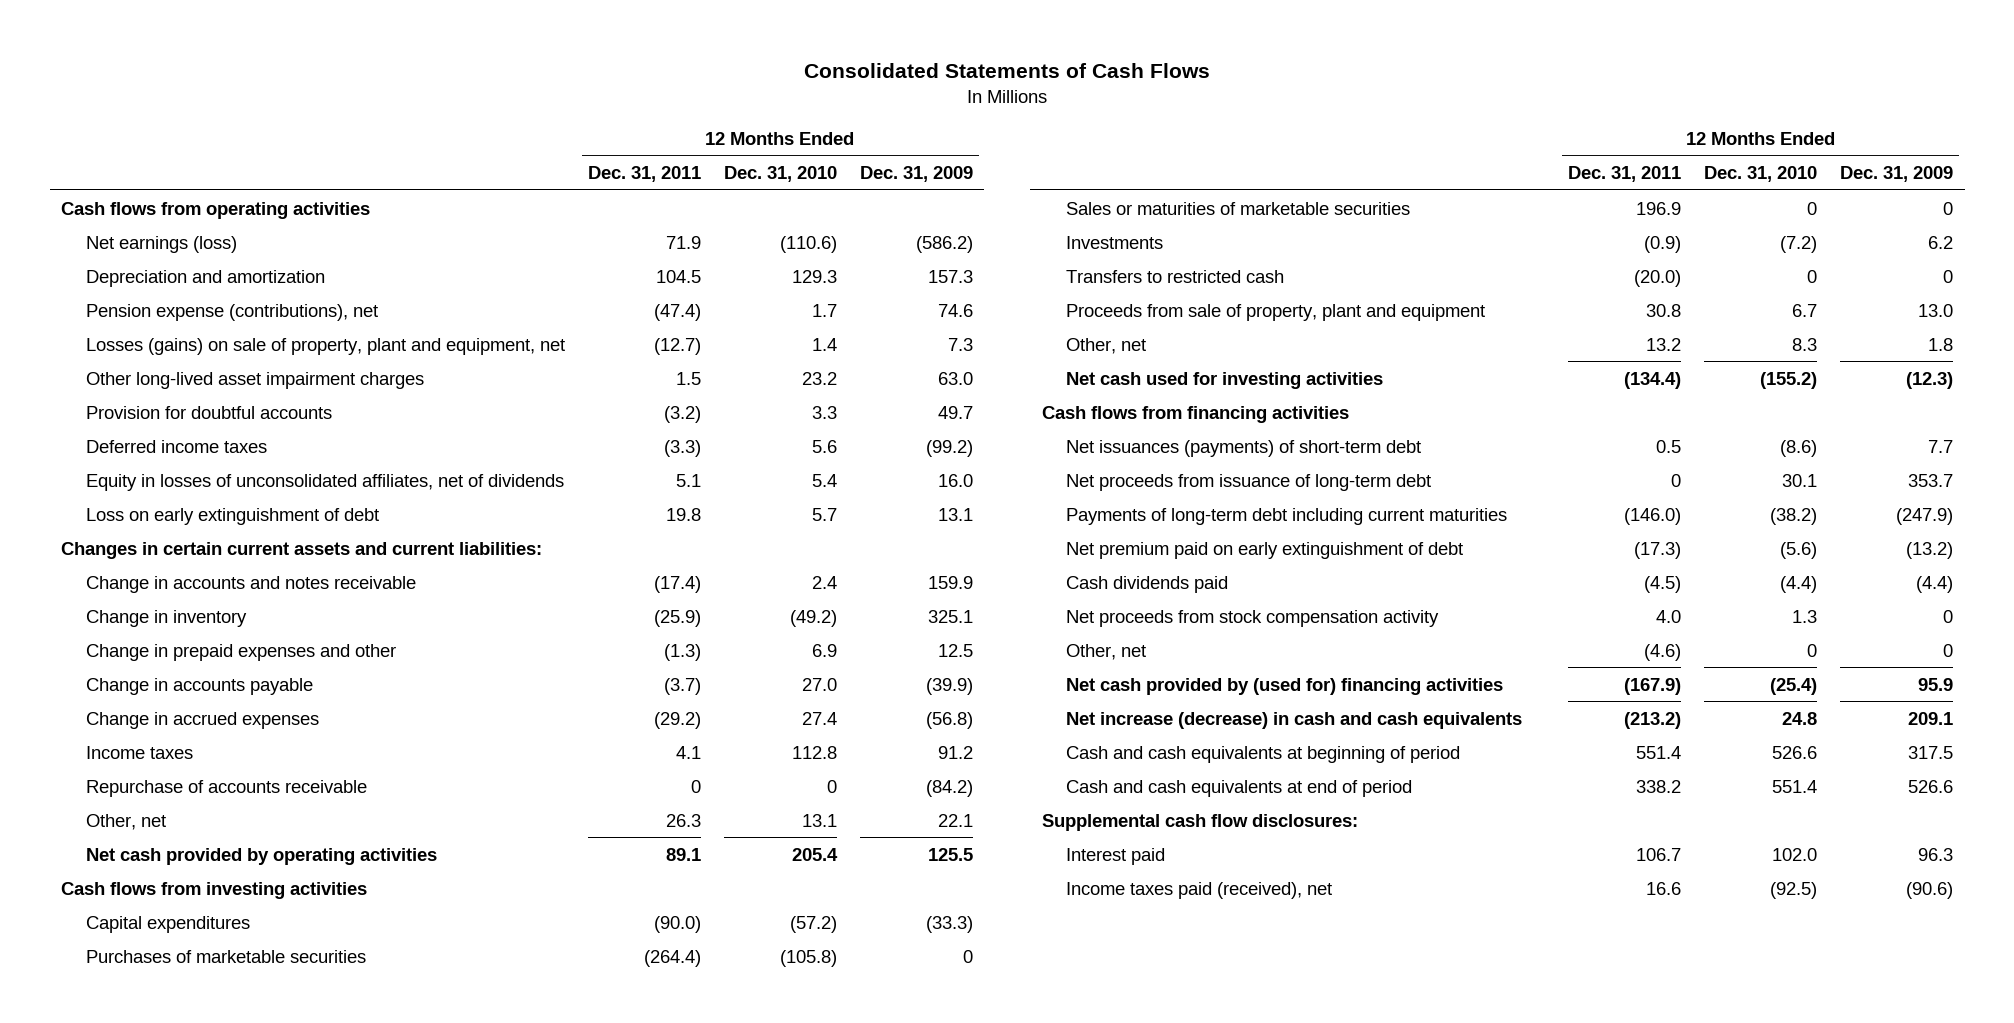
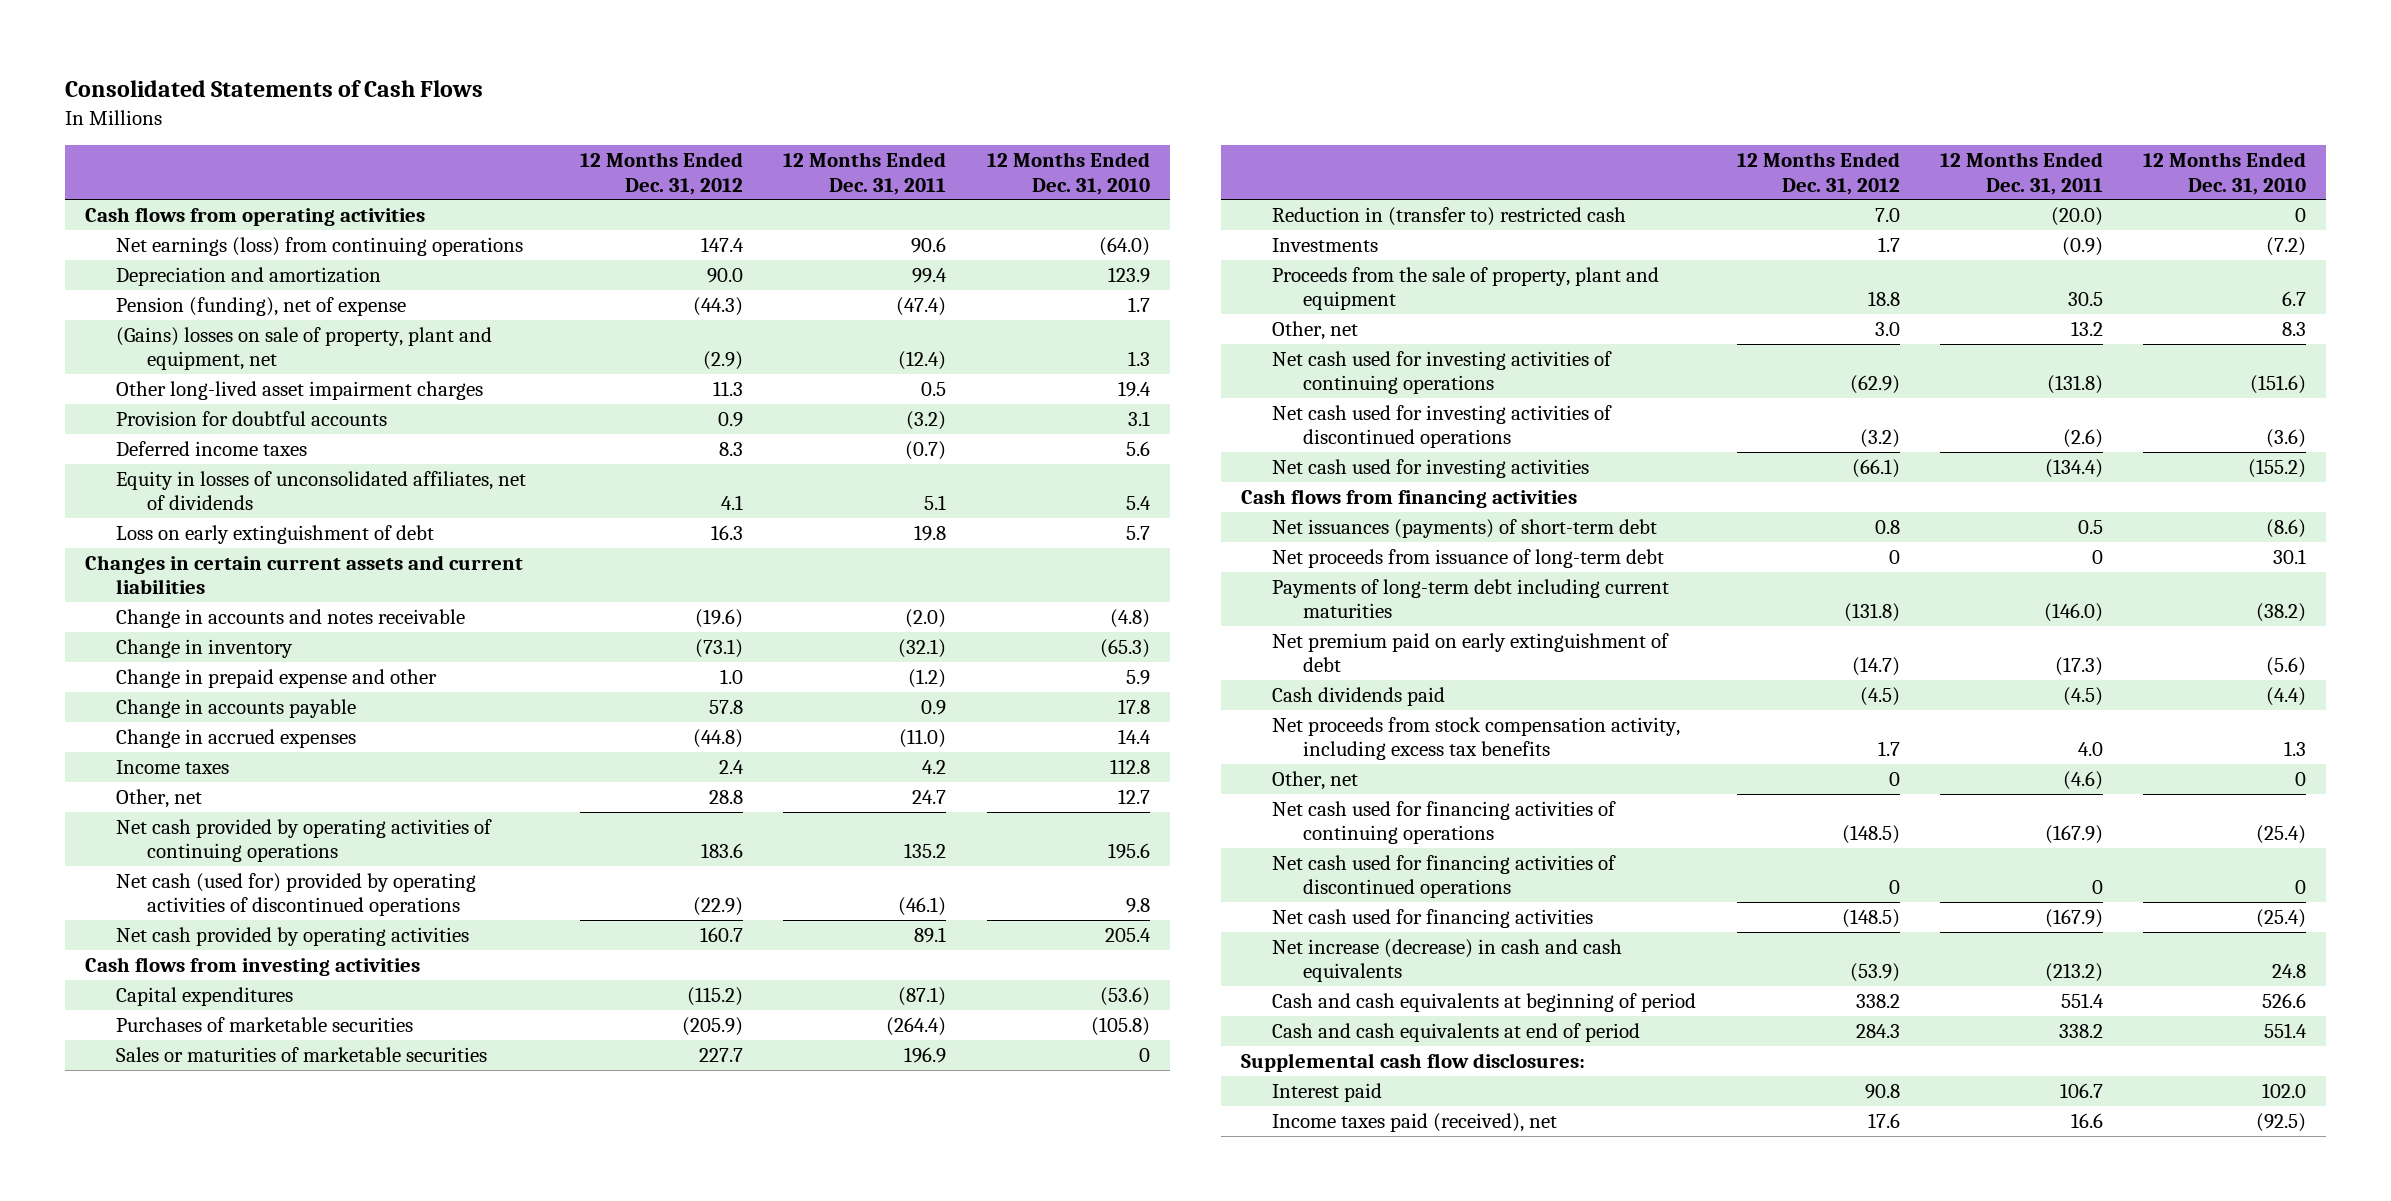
- | 12 Months Ended Dec. 31, 2011 | 12 Months Ended Dec. 31, 2010 | 12 Months Ended Dec. 31, 2009
+ | 12 Months Ended Dec. 31, 2012 | 12 Months Ended Dec. 31, 2011 | 12 Months Ended Dec. 31, 2010
- Net earnings (loss) | 71.9 | (110.6) | (586.2)
- Depreciation and amortization | 104.5 | 129.3 | 157.3
- Pension expense (contributions), net | (47.4) | 1.7 | 74.6
- Losses (gains) on sale of property, plant and equipment, net | (12.7) | 1.4 | 7.3
- Other long-lived asset impairment charges | 1.5 | 23.2 | 63.0
- Provision for doubtful accounts | (3.2) | 3.3 | 49.7
- Deferred income taxes | (3.3) | 5.6 | (99.2)
+ Net earnings (loss) from continuing operations | 147.4 | 90.6 | (64.0)
+ Depreciation and amortization | 90.0 | 99.4 | 123.9
+ Pension (funding), net of expense | (44.3) | (47.4) | 1.7
+ (Gains) losses on sale of property, plant and equipment, net | (2.9) | (12.4) | 1.3
+ Other long-lived asset impairment charges | 11.3 | 0.5 | 19.4
+ Provision for doubtful accounts | 0.9 | (3.2) | 3.1
+ Deferred income taxes | 8.3 | (0.7) | 5.6
- Changes in certain current assets and current liabilities:
- Change in accounts and notes receivable | (17.4) | 2.4 | 159.9
- Change in inventory | (25.9) | (49.2) | 325.1
- Change in prepaid expenses and other | (1.3) | 6.9 | 12.5
- Change in accounts payable | (3.7) | 27.0 | (39.9)
- Change in accrued expenses | (29.2) | 27.4 | (56.8)
- Income taxes | 4.1 | 112.8 | 91.2
- Repurchase of accounts receivable | 0 | 0 | (84.2)
- Other, net | 26.3 | 13.1 | 22.1
+ Changes in certain current assets and current liabilities
+ Change in accounts and notes receivable | (19.6) | (2.0) | (4.8)
+ Change in inventory | (73.1) | (32.1) | (65.3)
+ Change in prepaid expense and other | 1.0 | (1.2) | 5.9
+ Change in accounts payable | 57.8 | 0.9 | 17.8
+ Change in accrued expenses | (44.8) | (11.0) | 14.4
+ Income taxes | 2.4 | 4.2 | 112.8
+ Other, net | 28.8 | 24.7 | 12.7
+ Net cash provided by operating activities of continuing operations | 183.6 | 135.2 | 195.6
+ Net cash (used for) provided by operating activities of discontinued operations | (22.9) | (46.1) | 9.8
- Capital expenditures | (90.0) | (57.2) | (33.3)
+ Capital expenditures | (115.2) | (87.1) | (53.6)
+ Reduction in (transfer to) restricted cash | 7.0 | (20.0) | 0
- Transfers to restricted cash | (20.0) | 0 | 0
- Proceeds from sale of property, plant and equipment | 30.8 | 6.7 | 13.0
+ Proceeds from the sale of property, plant and equipment | 18.8 | 30.5 | 6.7
+ Net cash used for investing activities of continuing operations | (62.9) | (131.8) | (151.6)
+ Net cash used for investing activities of discontinued operations | (3.2) | (2.6) | (3.6)
- Net proceeds from stock compensation activity | 4.0 | 1.3 | 0
+ Net proceeds from stock compensation activity, including excess tax benefits | 1.7 | 4.0 | 1.3
- Net cash provided by (used for) financing activities | (167.9) | (25.4) | 95.9
+ Net cash used for financing activities of continuing operations | (148.5) | (167.9) | (25.4)
+ Net cash used for financing activities of discontinued operations | 0 | 0 | 0
+ Net cash used for financing activities | (148.5) | (167.9) | (25.4)

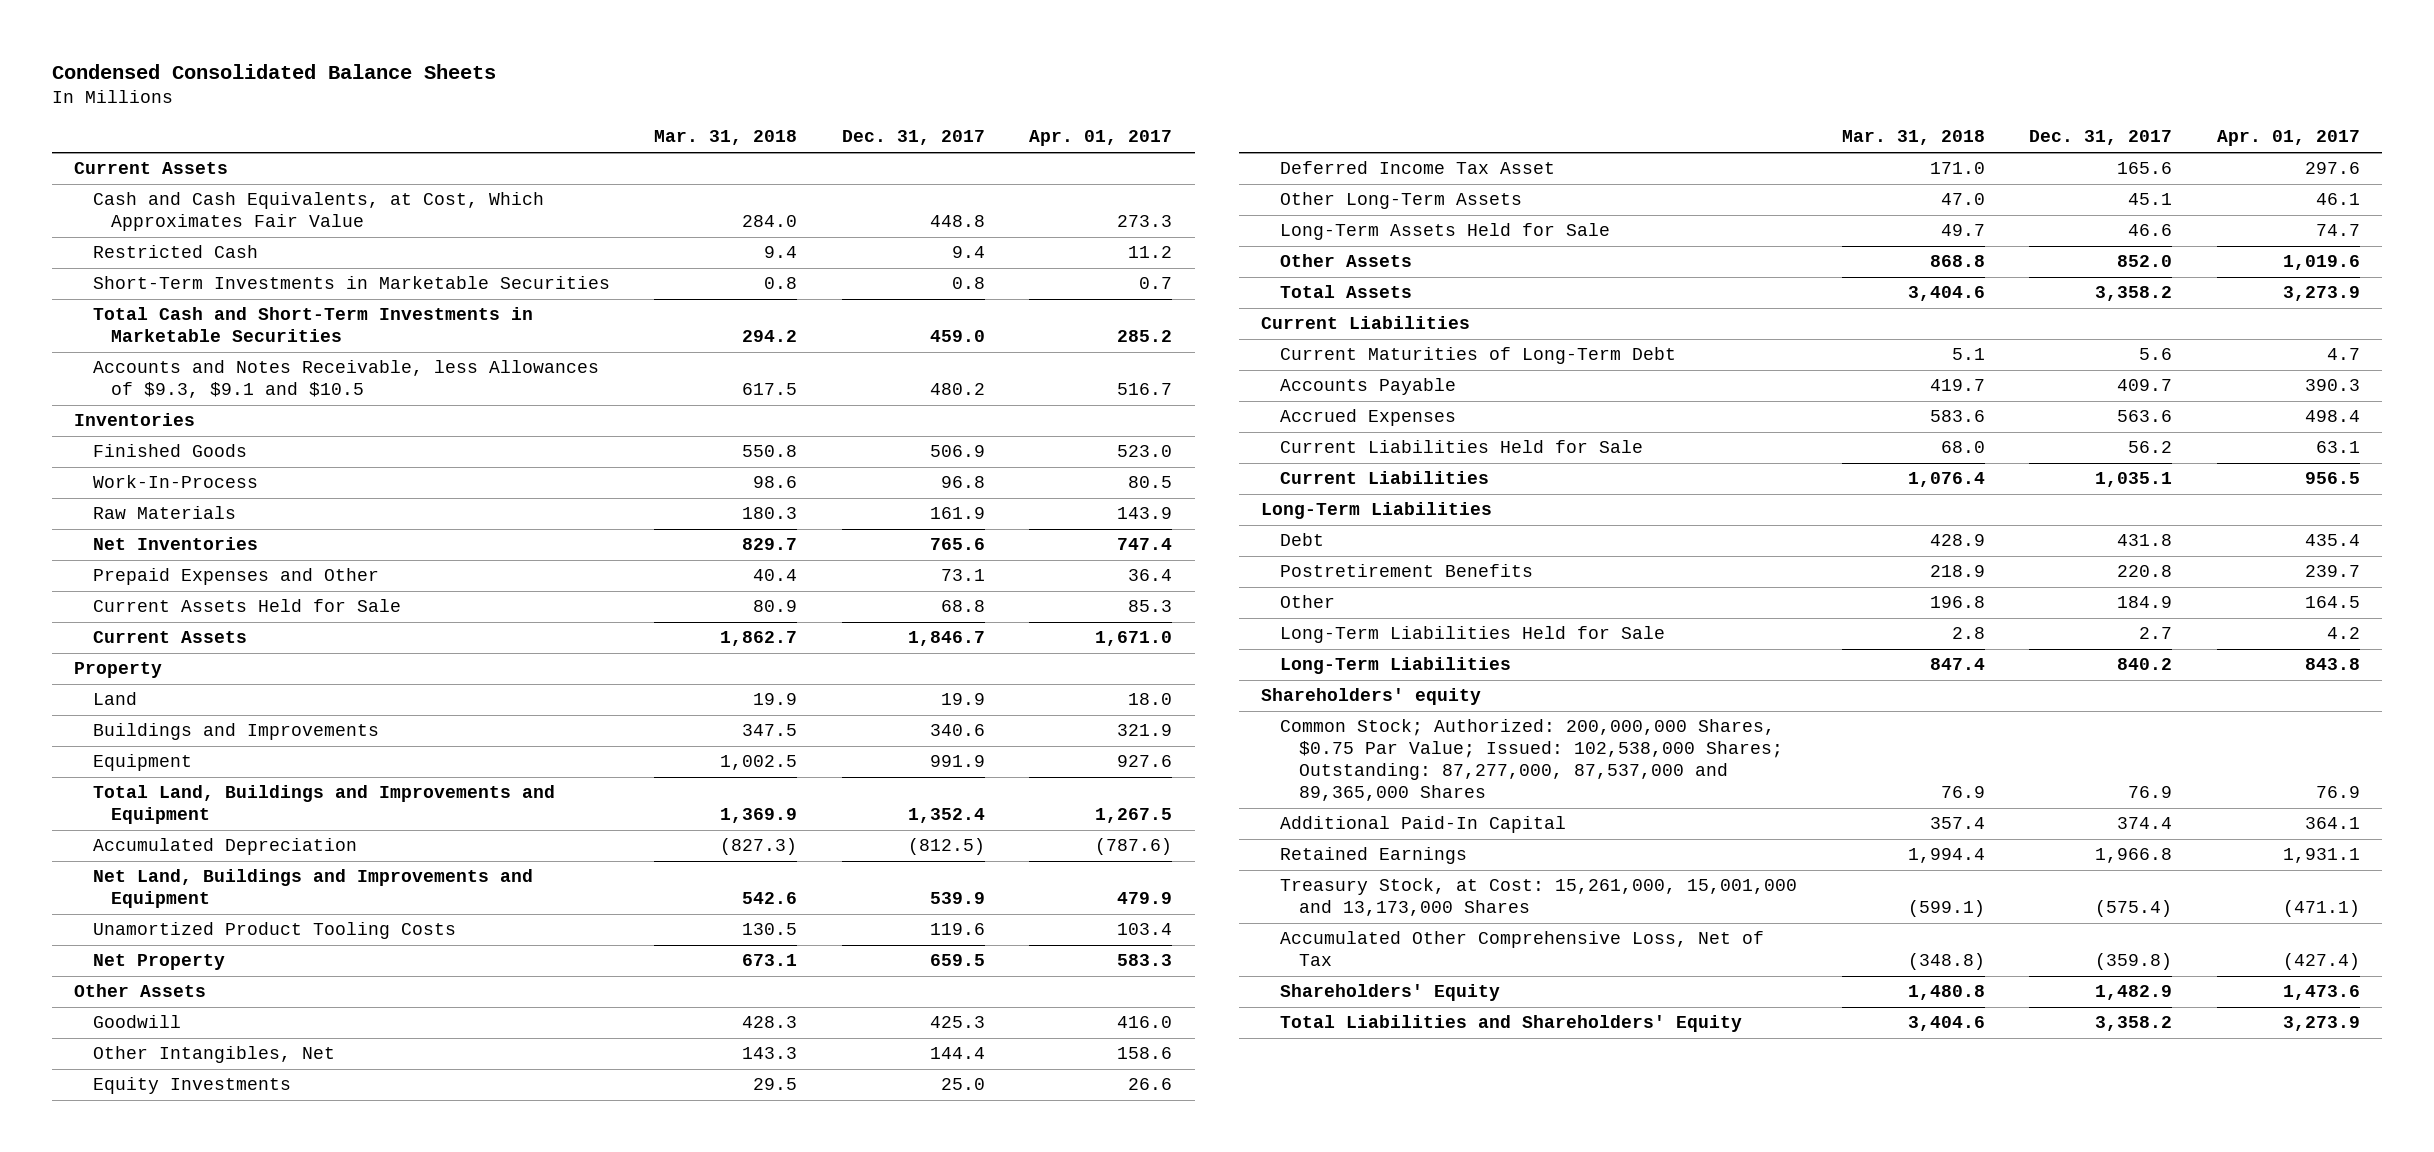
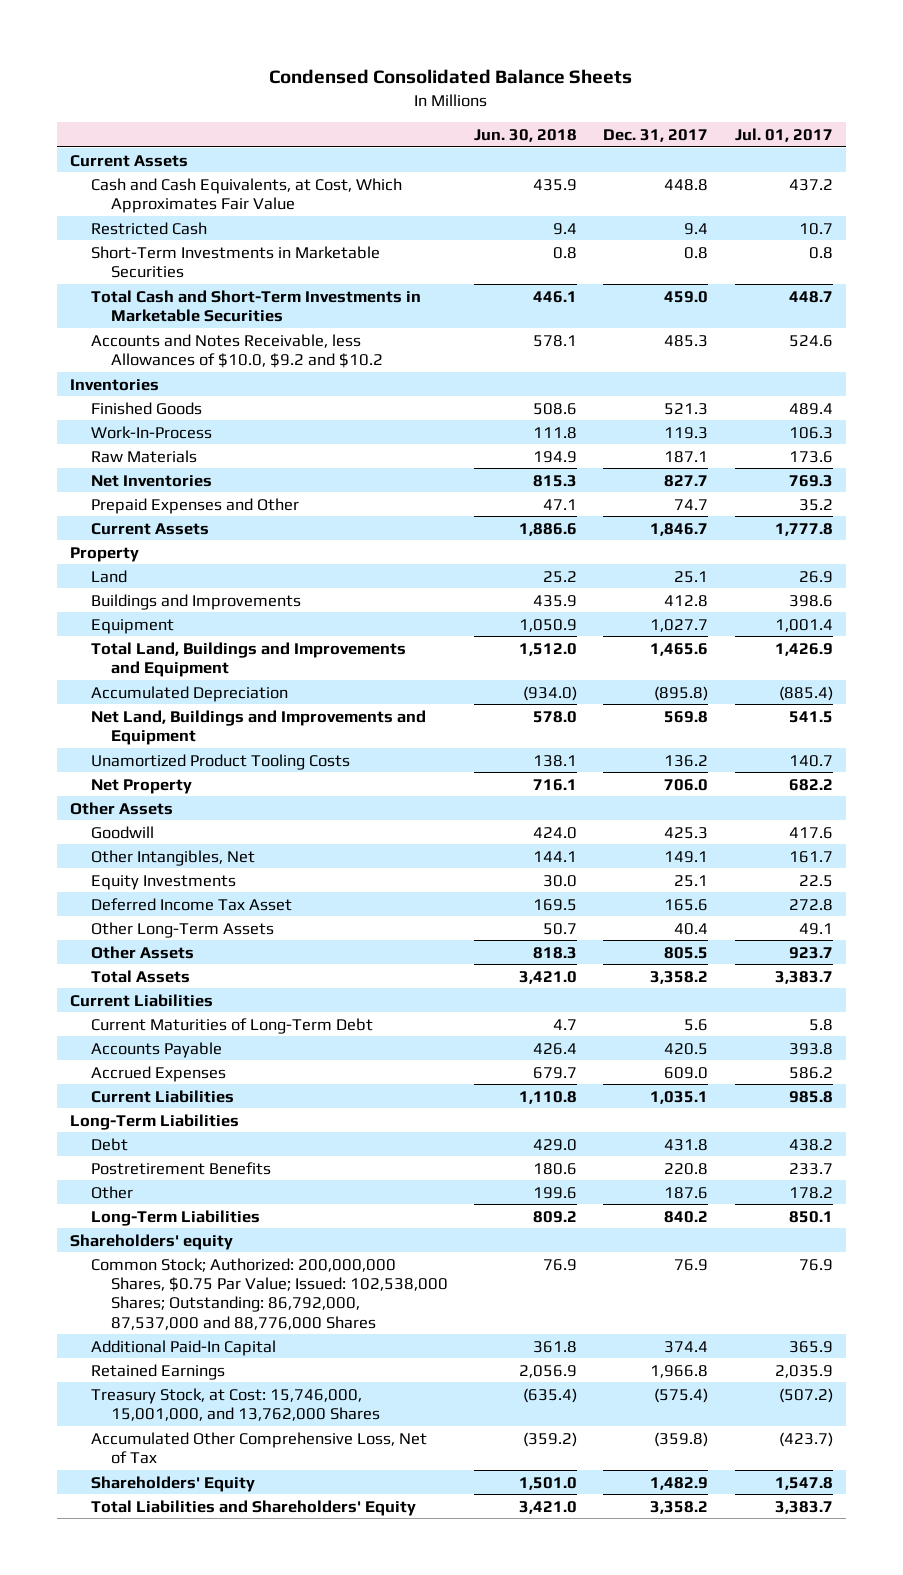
- | Mar. 31, 2018 | Dec. 31, 2017 | Apr. 01, 2017
+ | Jun. 30, 2018 | Dec. 31, 2017 | Jul. 01, 2017
- Accounts and Notes Receivable, less Allowances of $9.3, $9.1 and $10.5 | 617.5 | 480.2 | 516.7
+ Accounts and Notes Receivable, less Allowances of $10.0, $9.2 and $10.2 | 578.1 | 485.3 | 524.6
- Finished Goods | 550.8 | 506.9 | 523.0
- Work-In-Process | 98.6 | 96.8 | 80.5
- Raw Materials | 180.3 | 161.9 | 143.9
- Net Inventories | 829.7 | 765.6 | 747.4
- Prepaid Expenses and Other | 40.4 | 73.1 | 36.4
- Current Assets Held for Sale | 80.9 | 68.8 | 85.3
+ Finished Goods | 508.6 | 521.3 | 489.4
+ Work-In-Process | 111.8 | 119.3 | 106.3
+ Raw Materials | 194.9 | 187.1 | 173.6
+ Net Inventories | 815.3 | 827.7 | 769.3
+ Prepaid Expenses and Other | 47.1 | 74.7 | 35.2
- Land | 19.9 | 19.9 | 18.0
- Buildings and Improvements | 347.5 | 340.6 | 321.9
- Equipment | 1,002.5 | 991.9 | 927.6
- Total Land, Buildings and Improvements and Equipment | 1,369.9 | 1,352.4 | 1,267.5
- Accumulated Depreciation | (827.3) | (812.5) | (787.6)
- Net Land, Buildings and Improvements and Equipment | 542.6 | 539.9 | 479.9
- Unamortized Product Tooling Costs | 130.5 | 119.6 | 103.4
- Net Property | 673.1 | 659.5 | 583.3
+ Land | 25.2 | 25.1 | 26.9
+ Buildings and Improvements | 435.9 | 412.8 | 398.6
+ Equipment | 1,050.9 | 1,027.7 | 1,001.4
+ Total Land, Buildings and Improvements and Equipment | 1,512.0 | 1,465.6 | 1,426.9
+ Accumulated Depreciation | (934.0) | (895.8) | (885.4)
+ Net Land, Buildings and Improvements and Equipment | 578.0 | 569.8 | 541.5
+ Unamortized Product Tooling Costs | 138.1 | 136.2 | 140.7
+ Net Property | 716.1 | 706.0 | 682.2
- Other Intangibles, Net | 143.3 | 144.4 | 158.6
- Equity Investments | 29.5 | 25.0 | 26.6
+ Other Intangibles, Net | 144.1 | 149.1 | 161.7
+ Equity Investments | 30.0 | 25.1 | 22.5
- Other Long-Term Assets | 47.0 | 45.1 | 46.1
- Long-Term Assets Held for Sale | 49.7 | 46.6 | 74.7
- Other Assets | 868.8 | 852.0 | 1,019.6
+ Other Long-Term Assets | 50.7 | 40.4 | 49.1
+ Other Assets | 818.3 | 805.5 | 923.7
- Accounts Payable | 419.7 | 409.7 | 390.3
- Accrued Expenses | 583.6 | 563.6 | 498.4
- Current Liabilities Held for Sale | 68.0 | 56.2 | 63.1
+ Accounts Payable | 426.4 | 420.5 | 393.8
+ Accrued Expenses | 679.7 | 609.0 | 586.2
- Other | 196.8 | 184.9 | 164.5
- Long-Term Liabilities Held for Sale | 2.8 | 2.7 | 4.2
+ Other | 199.6 | 187.6 | 178.2
- Common Stock; Authorized: 200,000,000 Shares, $0.75 Par Value; Issued: 102,538,000 Shares; Outstanding: 87,277,000, 87,537,000 and 89,365,000 Shares | 76.9 | 76.9 | 76.9
+ Common Stock; Authorized: 200,000,000 Shares, $0.75 Par Value; Issued: 102,538,000 Shares; Outstanding: 86,792,000, 87,537,000 and 88,776,000 Shares | 76.9 | 76.9 | 76.9
- Treasury Stock, at Cost: 15,261,000, 15,001,000 and 13,173,000 Shares | (599.1) | (575.4) | (471.1)
+ Treasury Stock, at Cost: 15,746,000, 15,001,000, and 13,762,000 Shares | (635.4) | (575.4) | (507.2)

